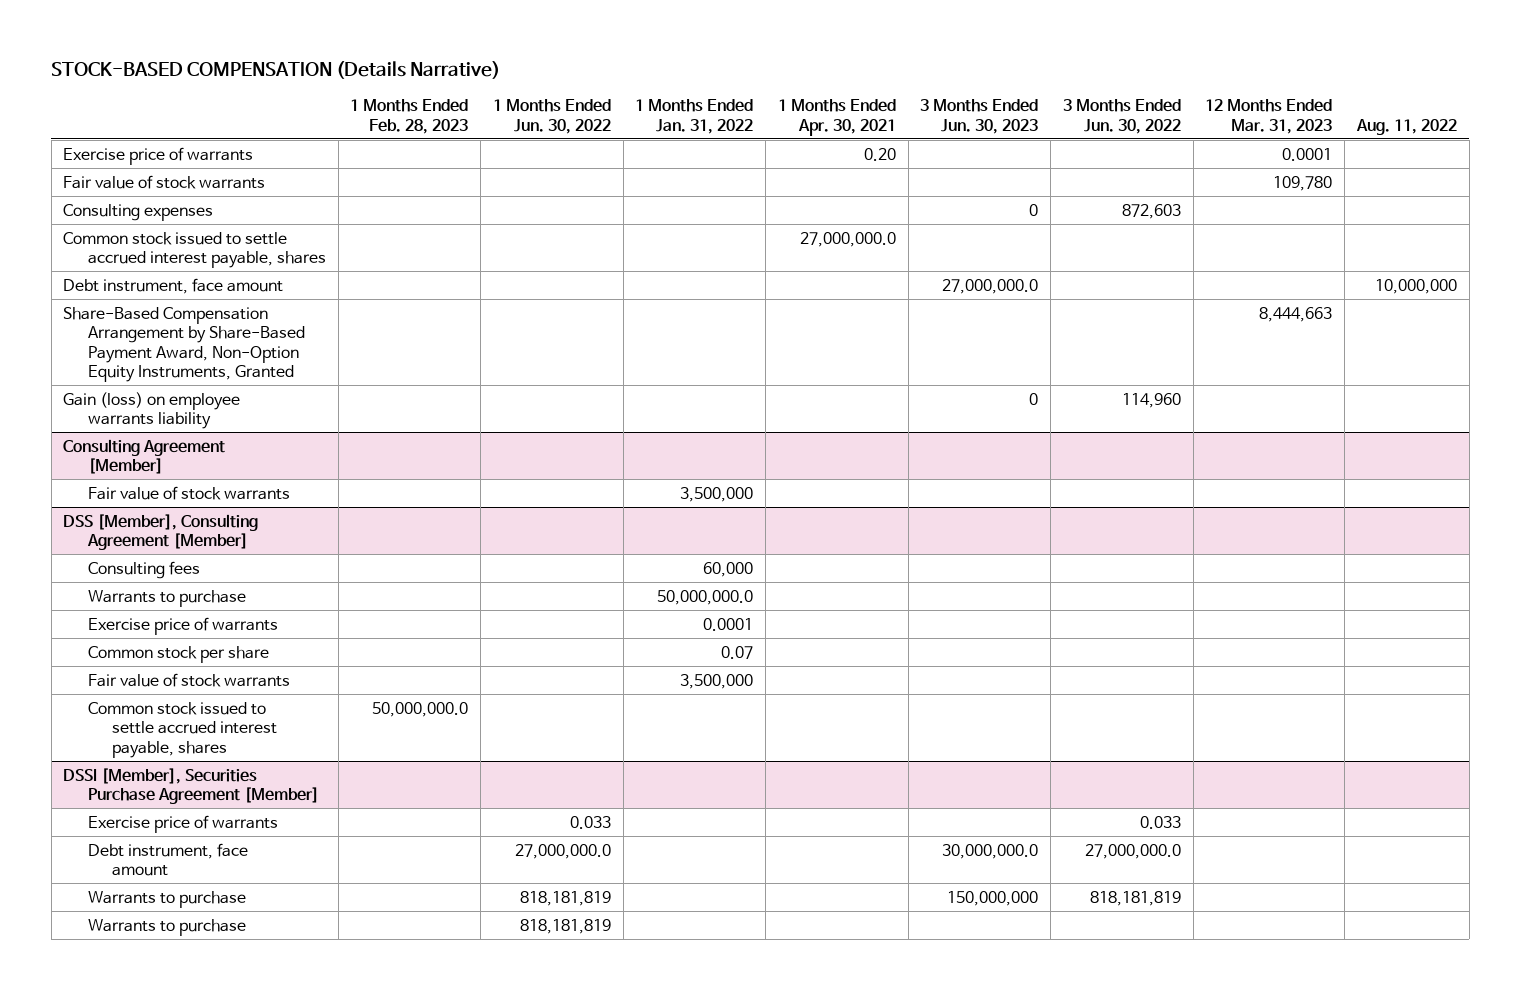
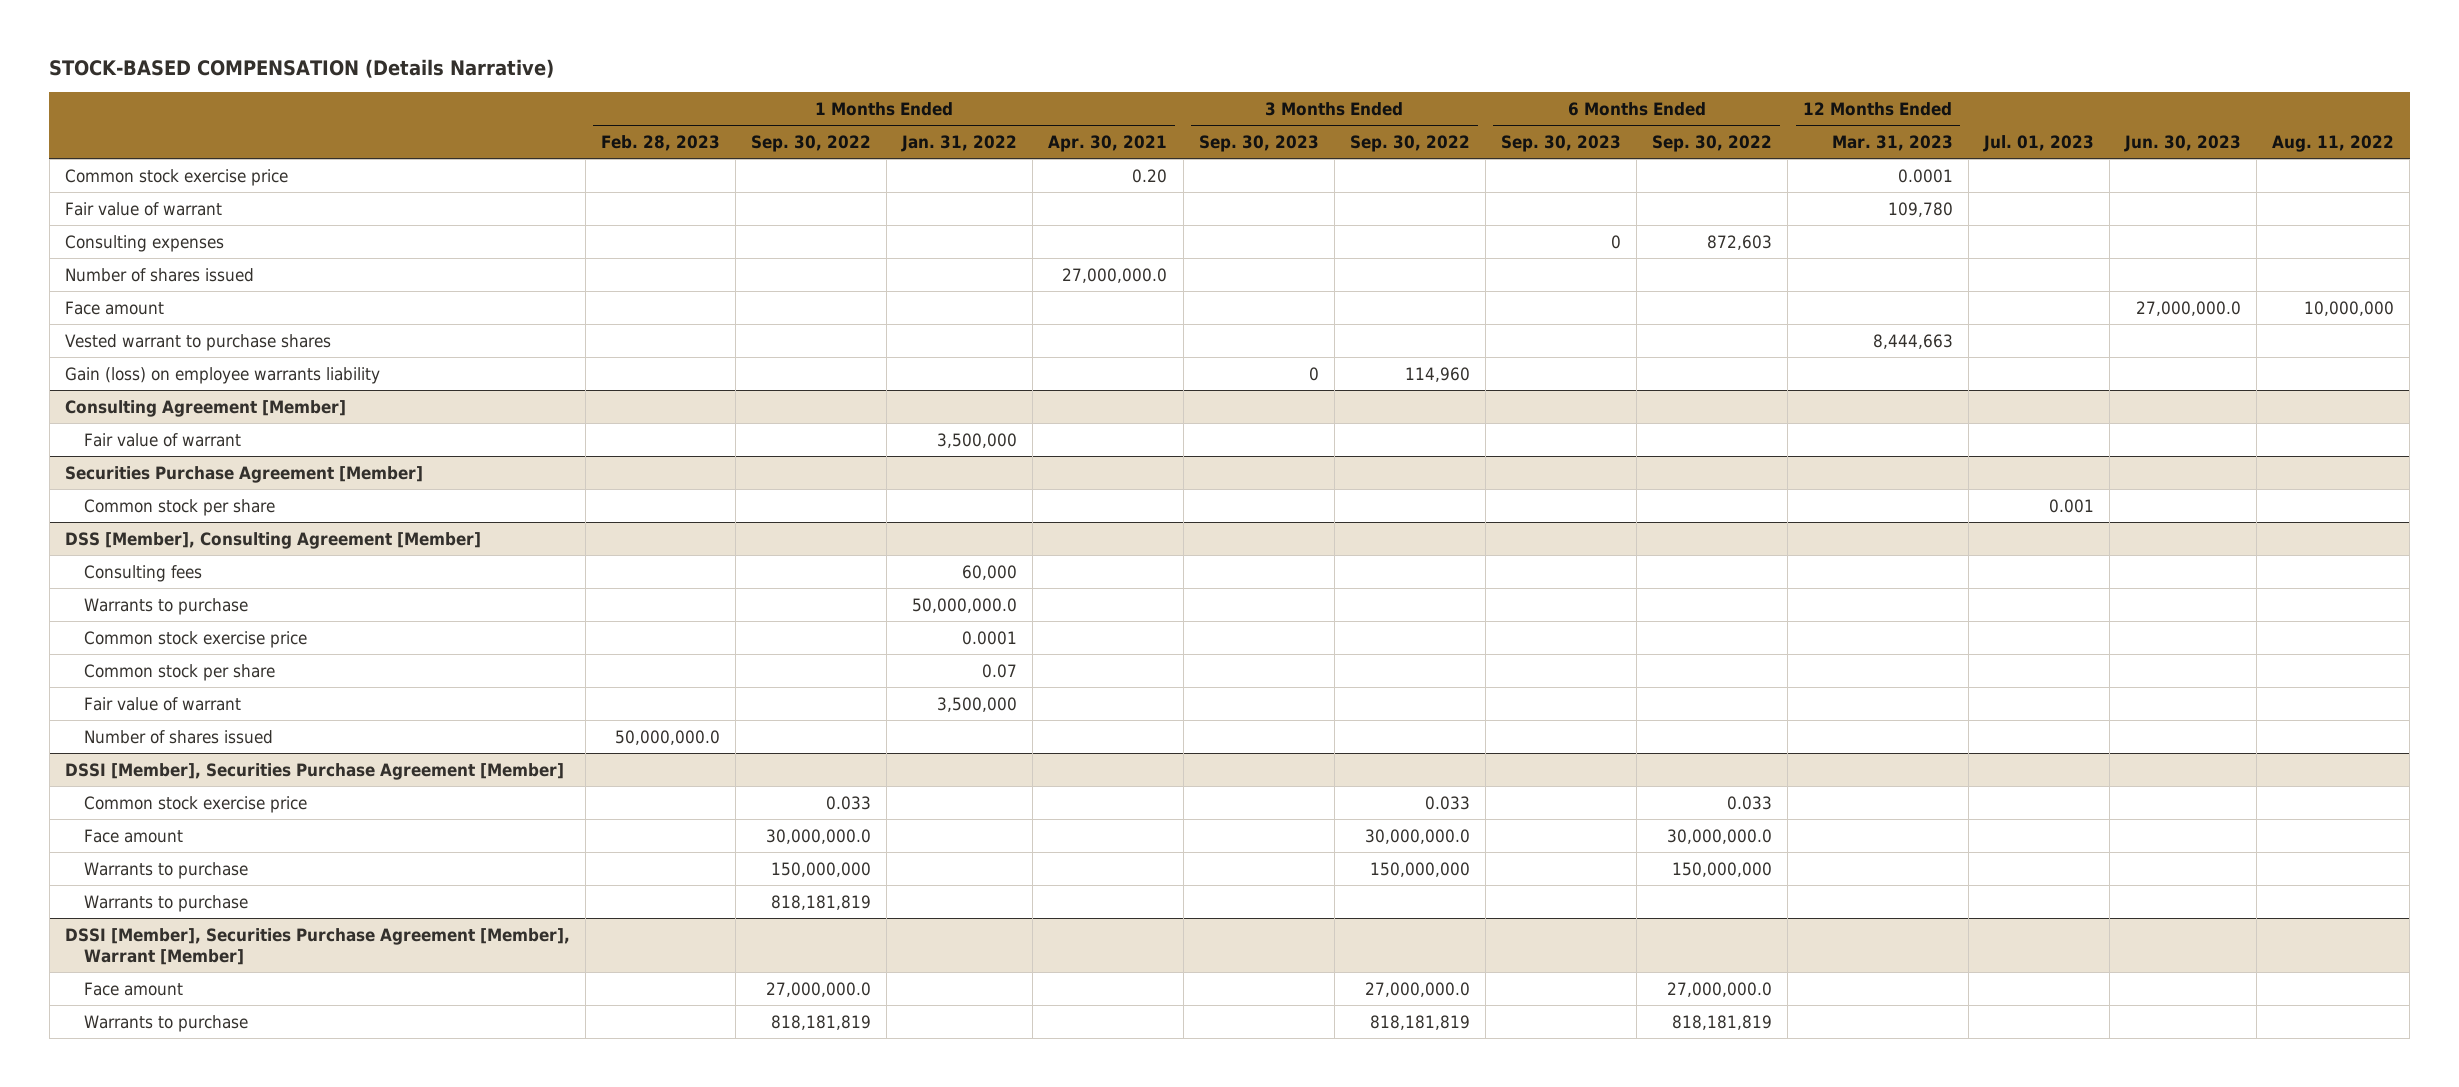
- | 1 Months Ended Feb. 28, 2023 | 1 Months Ended Jun. 30, 2022 | 1 Months Ended Jan. 31, 2022 | 1 Months Ended Apr. 30, 2021 | 3 Months Ended Jun. 30, 2023 | 3 Months Ended Jun. 30, 2022 | 12 Months Ended Mar. 31, 2023 | Aug. 11, 2022
+ | 1 Months Ended Feb. 28, 2023 | 1 Months Ended Sep. 30, 2022 | 1 Months Ended Jan. 31, 2022 | 1 Months Ended Apr. 30, 2021 | 3 Months Ended Sep. 30, 2023 | 3 Months Ended Sep. 30, 2022 | 6 Months Ended Sep. 30, 2023 | 6 Months Ended Sep. 30, 2022 | 12 Months Ended Mar. 31, 2023 | Jul. 01, 2023 | Jun. 30, 2023 | Aug. 11, 2022
- Exercise price of warrants | | | | 0.20 | | | 0.0001 |
- Fair value of stock warrants | | | | | | | 109,780 |
+ Common stock exercise price | | | | 0.20 | | | | | 0.0001 | | |
+ Fair value of warrant | | | | | | | | | 109,780 | | |
- Common stock issued to settle accrued interest payable, shares | | | | 27,000,000.0 | | | |
- Debt instrument, face amount | | | | | 27,000,000.0 | | | 10,000,000
- Share-Based Compensation Arrangement by Share-Based Payment Award, Non-Option Equity Instruments, Granted | | | | | | | 8,444,663 |
+ Number of shares issued | | | | 27,000,000.0 | | | | | | | |
+ Face amount | | | | | | | | | | | 27,000,000.0 | 10,000,000
+ Vested warrant to purchase shares | | | | | | | | | 8,444,663 | | |
@ Consulting Agreement [Member]
- Fair value of stock warrants | | | 3,500,000 | | | | |
+ Fair value of warrant | | | 3,500,000 | | | | | | | | |
+ Securities Purchase Agreement [Member]
+ Common stock per share | | | | | | | | | | 0.001 | |
@ DSS [Member], Consulting Agreement [Member]
- Exercise price of warrants | | | 0.0001 | | | | |
+ Common stock exercise price | | | 0.0001 | | | | | | | | |
- Fair value of stock warrants | | | 3,500,000 | | | | |
- Common stock issued to settle accrued interest payable, shares | 50,000,000.0 | | | | | | |
+ Fair value of warrant | | | 3,500,000 | | | | | | | | |
+ Number of shares issued | 50,000,000.0 | | | | | | | | | | |
@ DSSI [Member], Securities Purchase Agreement [Member]
- Exercise price of warrants | | 0.033 | | | | 0.033 | |
- Debt instrument, face amount | | 27,000,000.0 | | | 30,000,000.0 | 27,000,000.0 | |
+ Common stock exercise price | | 0.033 | | | | 0.033 | | 0.033 | | | |
+ Face amount | | 30,000,000.0 | | | | 30,000,000.0 | | 30,000,000.0 | | | |
+ DSSI [Member], Securities Purchase Agreement [Member], Warrant [Member]
+ Face amount | | 27,000,000.0 | | | | 27,000,000.0 | | 27,000,000.0 | | | |
+ Warrants to purchase | | 818,181,819 | | | | 818,181,819 | | 818,181,819 | | | |

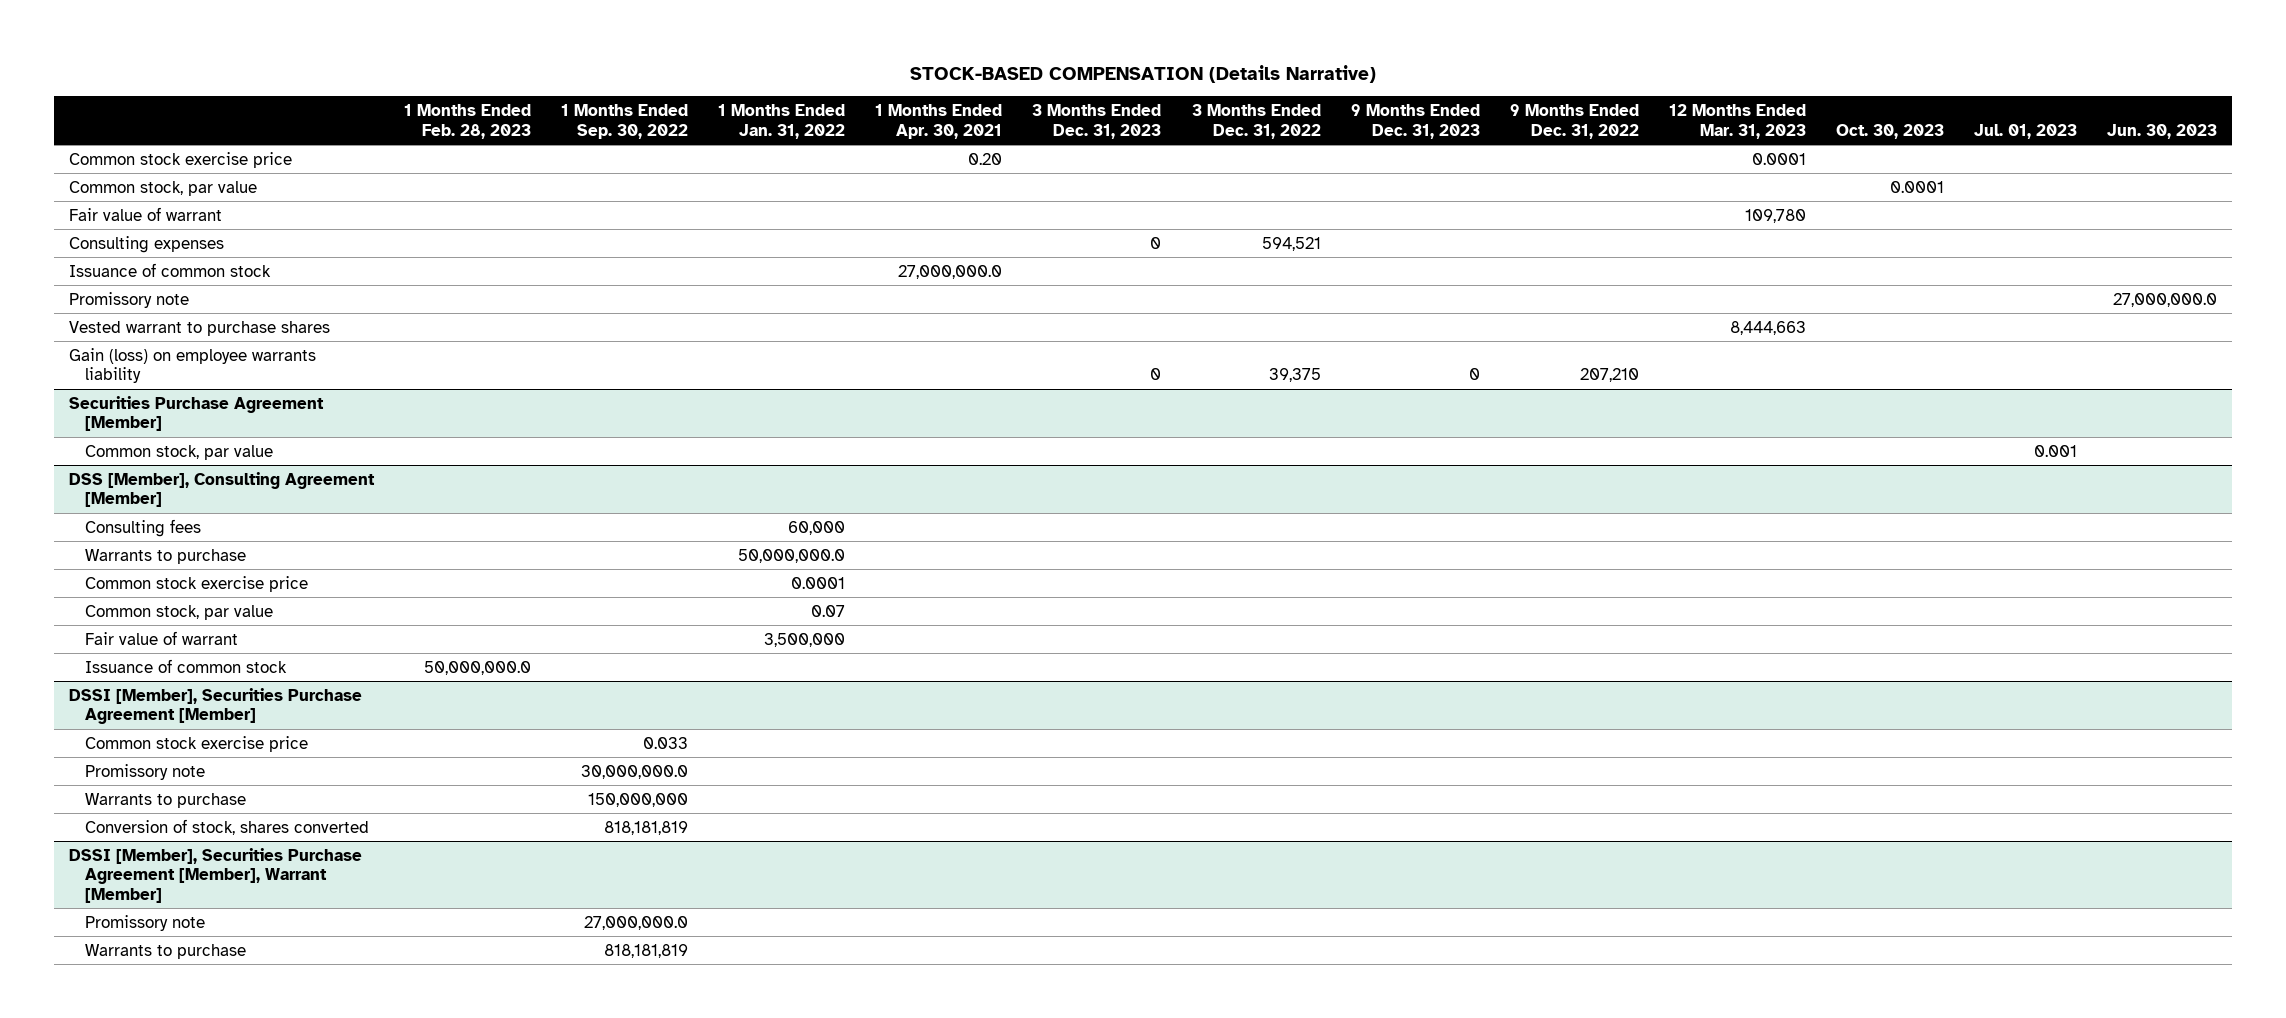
- | 1 Months Ended Feb. 28, 2023 | 1 Months Ended Sep. 30, 2022 | 1 Months Ended Jan. 31, 2022 | 1 Months Ended Apr. 30, 2021 | 3 Months Ended Sep. 30, 2023 | 3 Months Ended Sep. 30, 2022 | 6 Months Ended Sep. 30, 2023 | 6 Months Ended Sep. 30, 2022 | 12 Months Ended Mar. 31, 2023 | Jul. 01, 2023 | Jun. 30, 2023 | Aug. 11, 2022
+ | 1 Months Ended Feb. 28, 2023 | 1 Months Ended Sep. 30, 2022 | 1 Months Ended Jan. 31, 2022 | 1 Months Ended Apr. 30, 2021 | 3 Months Ended Dec. 31, 2023 | 3 Months Ended Dec. 31, 2022 | 9 Months Ended Dec. 31, 2023 | 9 Months Ended Dec. 31, 2022 | 12 Months Ended Mar. 31, 2023 | Oct. 30, 2023 | Jul. 01, 2023 | Jun. 30, 2023
+ Common stock, par value | | | | | | | | | | 0.0001 | |
- Number of shares issued | | | | 27,000,000.0 | | | | | | | |
- Face amount | | | | | | | | | | | 27,000,000.0 | 10,000,000
+ Issuance of common stock | | | | 27,000,000.0 | | | | | | | |
+ Promissory note | | | | | | | | | | | | 27,000,000.0
- Consulting Agreement [Member]
- Fair value of warrant | | | 3,500,000 | | | | | | | | |
@ Securities Purchase Agreement [Member]
- Common stock per share | | | | | | | | | | 0.001 | |
+ Common stock, par value | | | | | | | | | | | 0.001 |
@ DSS [Member], Consulting Agreement [Member]
- Common stock per share | | | 0.07 | | | | | | | | |
+ Common stock, par value | | | 0.07 | | | | | | | | |
- Number of shares issued | 50,000,000.0 | | | | | | | | | | |
+ Issuance of common stock | 50,000,000.0 | | | | | | | | | | |
@ DSSI [Member], Securities Purchase Agreement [Member]
- Face amount | | 30,000,000.0 | | | | 30,000,000.0 | | 30,000,000.0 | | | |
+ Promissory note | | 30,000,000.0 | | | | | | | | | |
- Warrants to purchase | | 818,181,819 | | | | | | | | | |
+ Conversion of stock, shares converted | | 818,181,819 | | | | | | | | | |
@ DSSI [Member], Securities Purchase Agreement [Member], Warrant [Member]
- Face amount | | 27,000,000.0 | | | | 27,000,000.0 | | 27,000,000.0 | | | |
+ Promissory note | | 27,000,000.0 | | | | | | | | | |

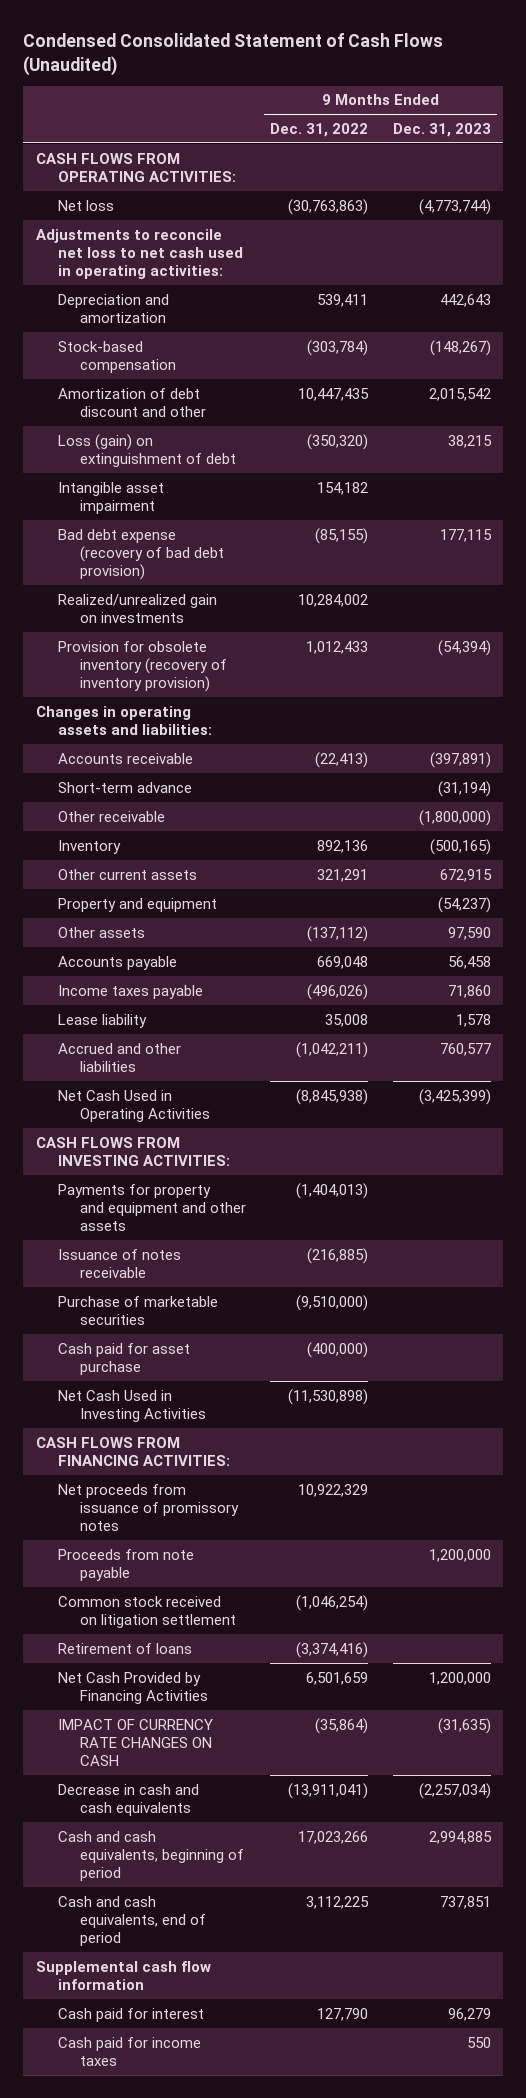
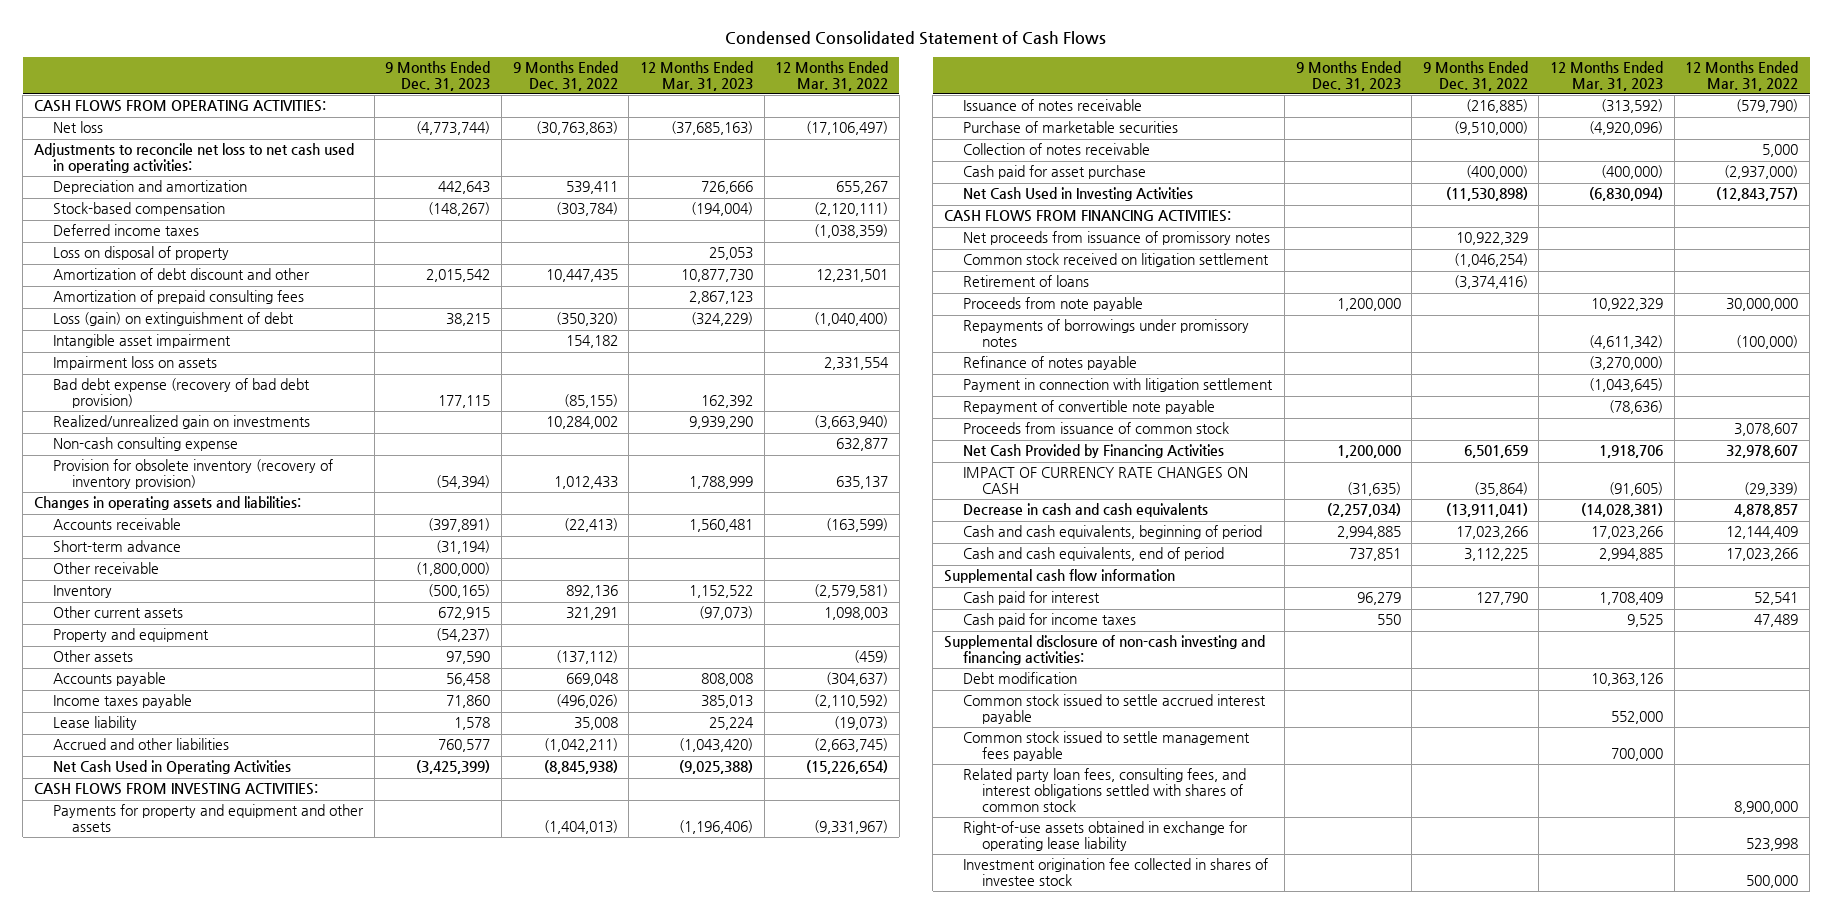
- Condensed Consolidated Statement of Cash Flows (Unaudited)
+ Condensed Consolidated Statement of Cash Flows
- | 9 Months Ended Dec. 31, 2022 | 9 Months Ended Dec. 31, 2023
+ | 9 Months Ended Dec. 31, 2023 | 9 Months Ended Dec. 31, 2022 | 12 Months Ended Mar. 31, 2023 | 12 Months Ended Mar. 31, 2022
+ Deferred income taxes | | | | (1,038,359)
+ Loss on disposal of property | | | 25,053 |
+ Amortization of prepaid consulting fees | | | 2,867,123 |
+ Impairment loss on assets | | | | 2,331,554
+ Non-cash consulting expense | | | | 632,877
+ Collection of notes receivable | | | | 5,000
moved down: Proceeds from note payable | 1,200,000 | | 10,922,329 | 30,000,000
+ Repayments of borrowings under promissory notes | | | (4,611,342) | (100,000)
+ Refinance of notes payable | | | (3,270,000) |
+ Payment in connection with litigation settlement | | | (1,043,645) |
+ Repayment of convertible note payable | | | (78,636) |
+ Proceeds from issuance of common stock | | | | 3,078,607
+ Supplemental disclosure of non-cash investing and financing activities:
+ Debt modification | | | 10,363,126 |
+ Common stock issued to settle accrued interest payable | | | 552,000 |
+ Common stock issued to settle management fees payable | | | 700,000 |
+ Related party loan fees, consulting fees, and interest obligations settled with shares of common stock | | | | 8,900,000
+ Right-of-use assets obtained in exchange for operating lease liability | | | | 523,998
+ Investment origination fee collected in shares of investee stock | | | | 500,000

